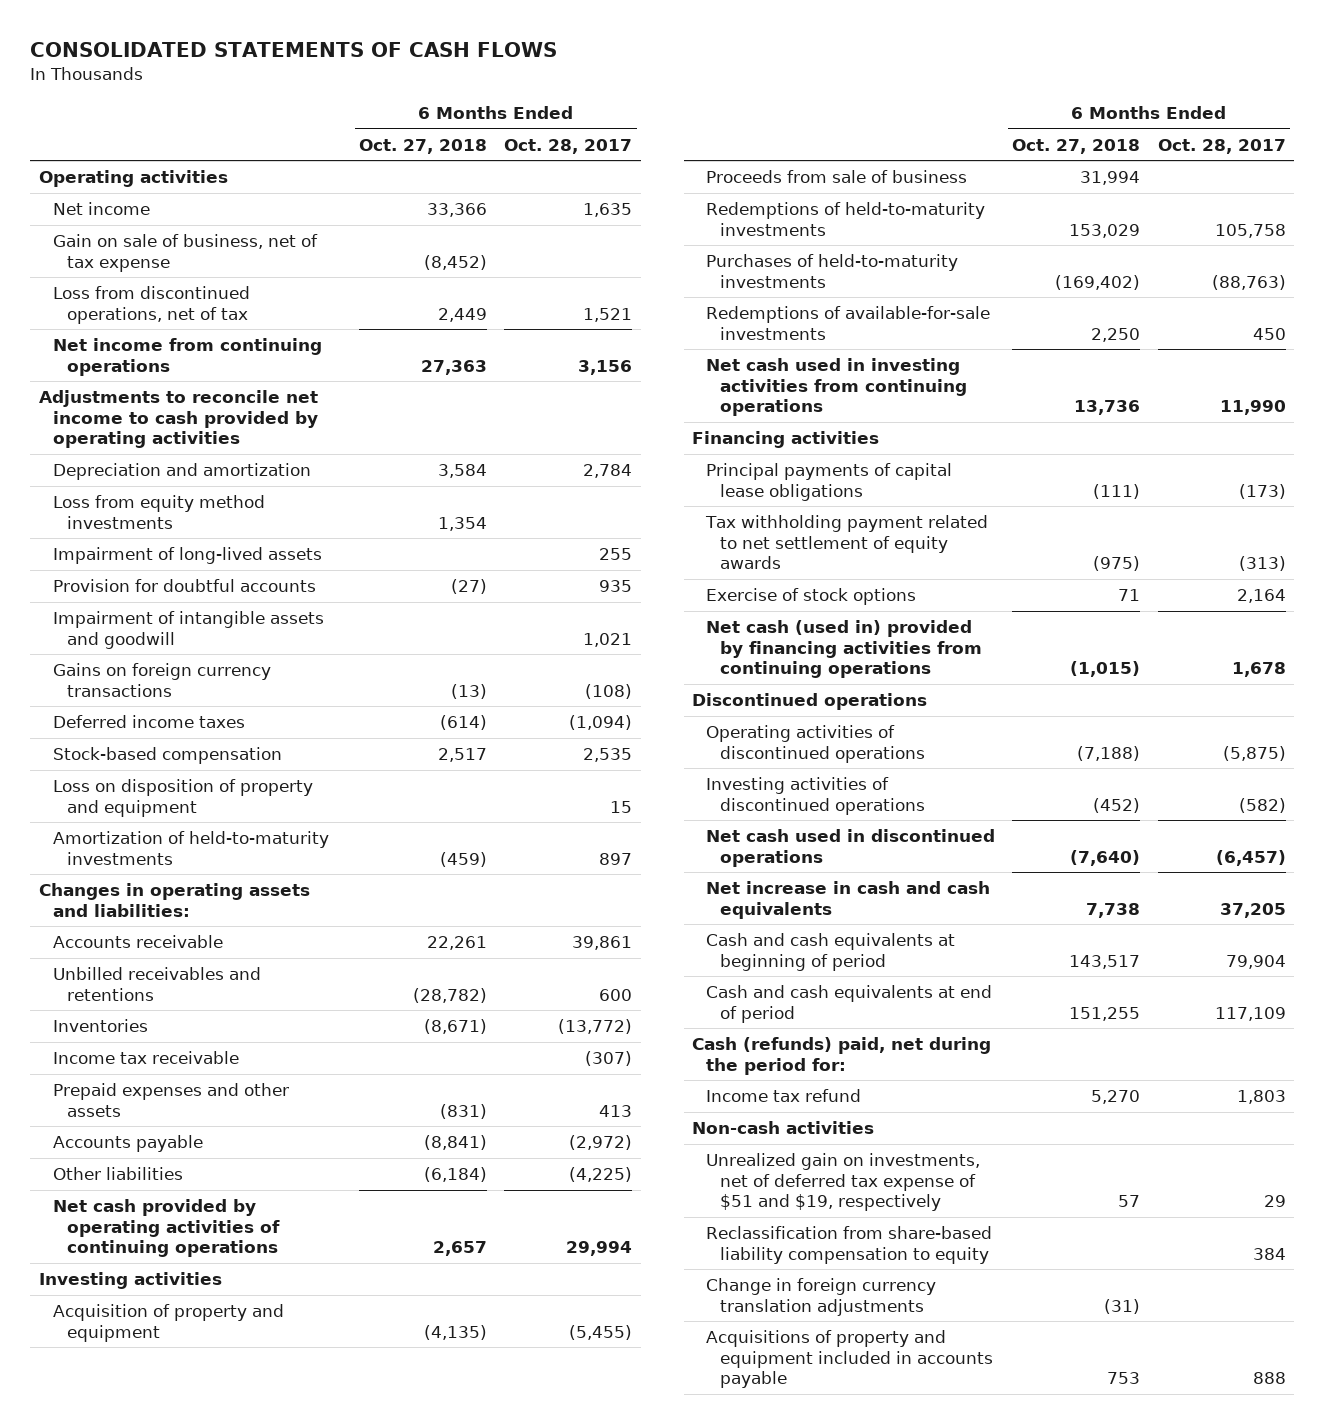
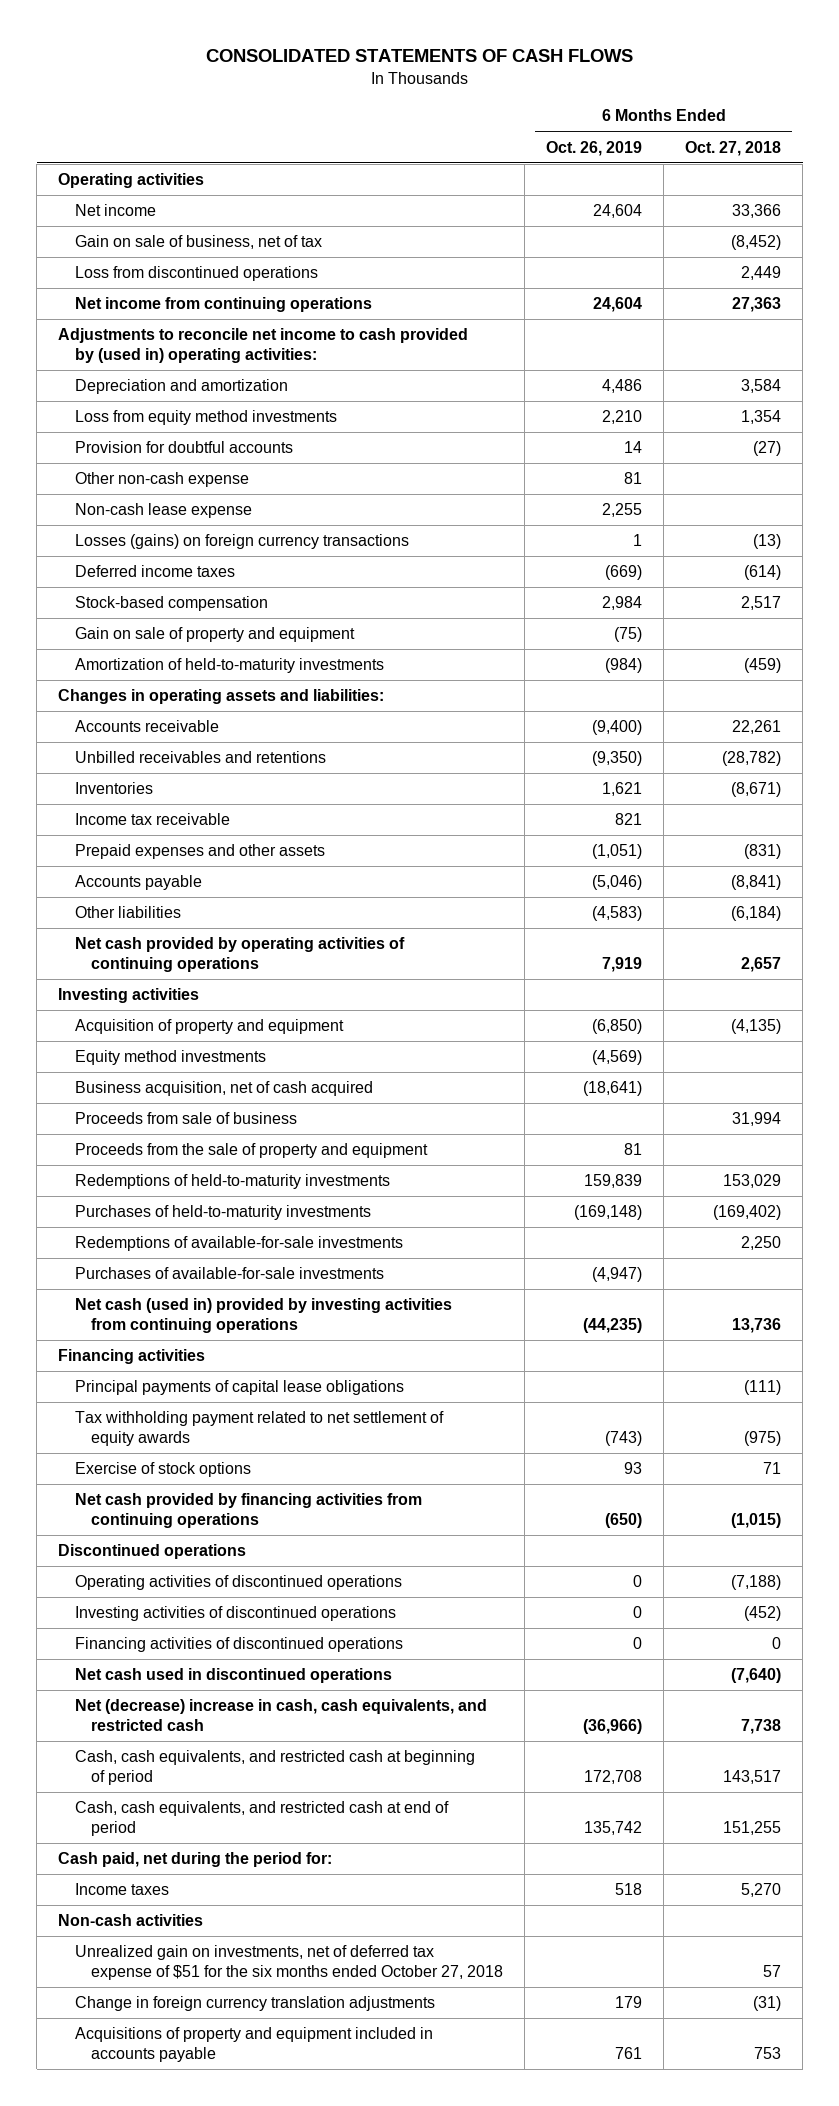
- | 6 Months Ended Oct. 27, 2018 | 6 Months Ended Oct. 28, 2017
+ | 6 Months Ended Oct. 26, 2019 | 6 Months Ended Oct. 27, 2018
- Gain on sale of business, net of tax expense | (8,452) |
- Loss from discontinued operations, net of tax | 2,449 | 1,521
+ Gain on sale of business, net of tax | | (8,452)
+ Loss from discontinued operations | | 2,449
- Adjustments to reconcile net income to cash provided by operating activities
+ Adjustments to reconcile net income to cash provided by (used in) operating activities:
- Impairment of long-lived assets | | 255
- Impairment of intangible assets and goodwill | | 1,021
- Gains on foreign currency transactions | (13) | (108)
+ Other non-cash expense | 81 |
+ Non-cash lease expense | 2,255 |
+ Losses (gains) on foreign currency transactions | 1 | (13)
- Loss on disposition of property and equipment | | 15
+ Gain on sale of property and equipment | (75) |
+ Equity method investments | (4,569) |
+ Business acquisition, net of cash acquired | (18,641) |
+ Proceeds from the sale of property and equipment | 81 |
- Net cash used in investing activities from continuing operations | 13,736 | 11,990
+ Purchases of available-for-sale investments | (4,947) |
+ Net cash (used in) provided by investing activities from continuing operations | (44,235) | 13,736
- Net cash (used in) provided by financing activities from continuing operations | (1,015) | 1,678
+ Net cash provided by financing activities from continuing operations | (650) | (1,015)
+ Financing activities of discontinued operations | 0 | 0
- Net increase in cash and cash equivalents | 7,738 | 37,205
- Cash and cash equivalents at beginning of period | 143,517 | 79,904
- Cash and cash equivalents at end of period | 151,255 | 117,109
- Cash (refunds) paid, net during the period for:
- Income tax refund | 5,270 | 1,803
+ Net (decrease) increase in cash, cash equivalents, and restricted cash | (36,966) | 7,738
+ Cash, cash equivalents, and restricted cash at beginning of period | 172,708 | 143,517
+ Cash, cash equivalents, and restricted cash at end of period | 135,742 | 151,255
+ Cash paid, net during the period for:
+ Income taxes | 518 | 5,270
- Unrealized gain on investments, net of deferred tax expense of $51 and $19, respectively | 57 | 29
- Reclassification from share-based liability compensation to equity | | 384
+ Unrealized gain on investments, net of deferred tax expense of $51 for the six months ended October 27, 2018 | | 57

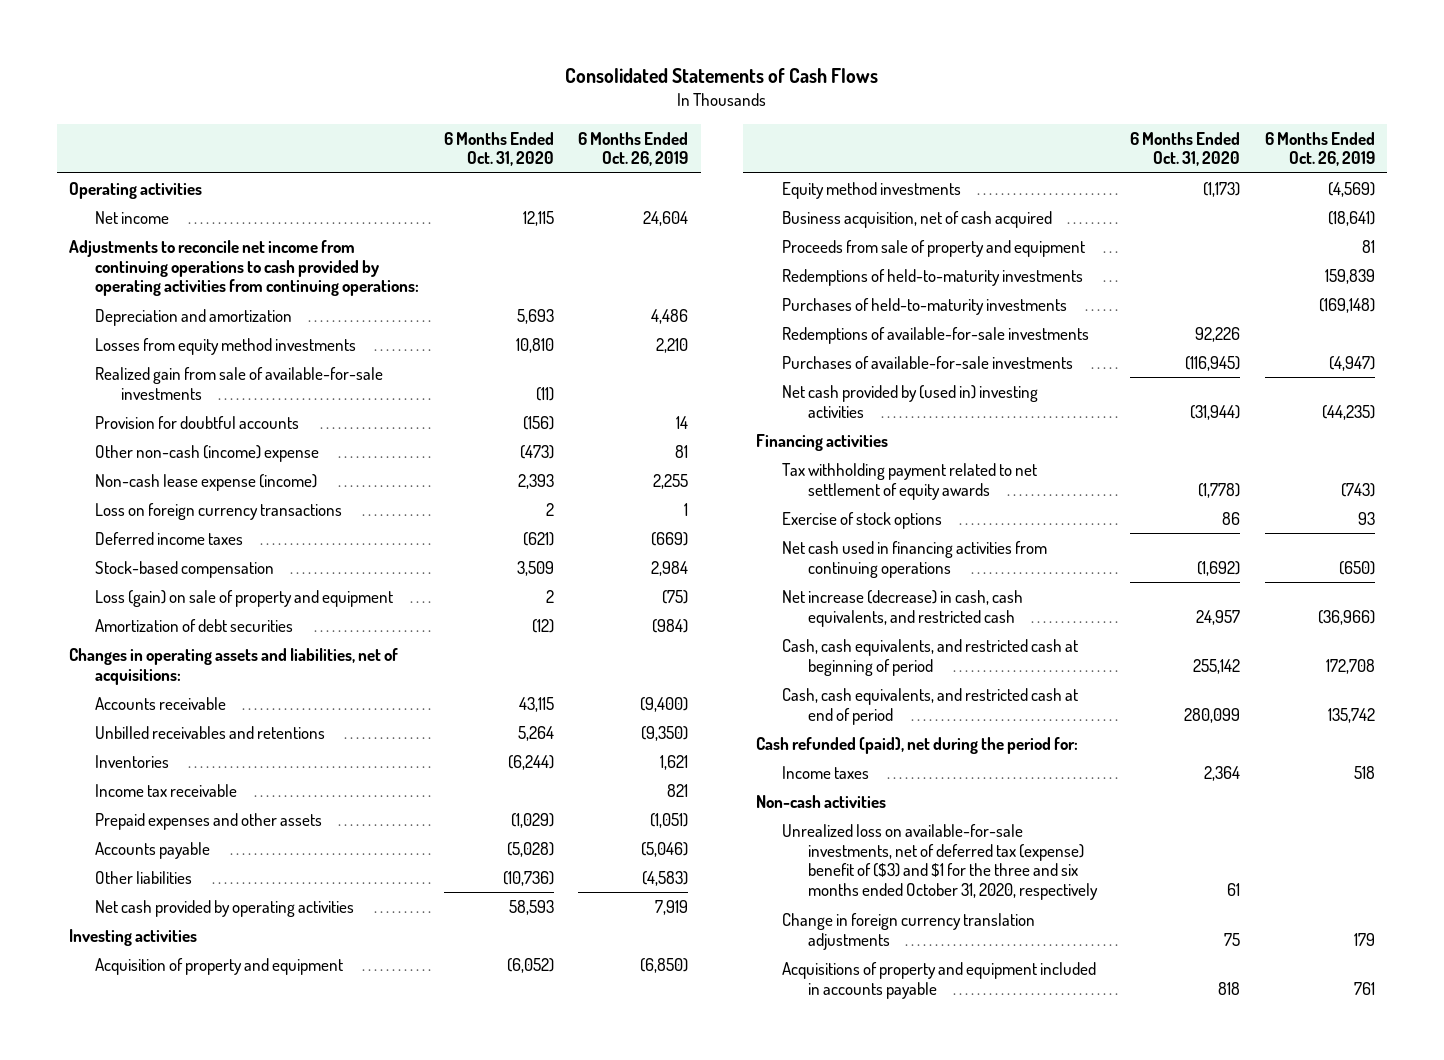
- CONSOLIDATED STATEMENTS OF CASH FLOWS
+ Consolidated Statements of Cash Flows
- | 6 Months Ended Oct. 26, 2019 | 6 Months Ended Oct. 27, 2018
+ | 6 Months Ended Oct. 31, 2020 | 6 Months Ended Oct. 26, 2019
- Gain on sale of business, net of tax | | (8,452)
- Loss from discontinued operations | | 2,449
- Net income from continuing operations | 24,604 | 27,363
- Adjustments to reconcile net income to cash provided by (used in) operating activities:
+ Adjustments to reconcile net income from continuing operations to cash provided by operating activities from continuing operations:
- Loss from equity method investments | 2,210 | 1,354
+ Losses from equity method investments | 10,810 | 2,210
+ Realized gain from sale of available-for-sale investments | (11) |
- Other non-cash expense | 81 |
- Non-cash lease expense | 2,255 |
- Losses (gains) on foreign currency transactions | 1 | (13)
+ Other non-cash (income) expense | (473) | 81
+ Non-cash lease expense (income) | 2,393 | 2,255
+ Loss on foreign currency transactions | 2 | 1
- Gain on sale of property and equipment | (75) |
- Amortization of held-to-maturity investments | (984) | (459)
- Changes in operating assets and liabilities:
+ Loss (gain) on sale of property and equipment | 2 | (75)
+ Amortization of debt securities | (12) | (984)
+ Changes in operating assets and liabilities, net of acquisitions:
- Net cash provided by operating activities of continuing operations | 7,919 | 2,657
+ Net cash provided by operating activities | 58,593 | 7,919
- Proceeds from sale of business | | 31,994
- Proceeds from the sale of property and equipment | 81 |
+ Proceeds from sale of property and equipment | | 81
- Net cash (used in) provided by investing activities from continuing operations | (44,235) | 13,736
+ Net cash provided by (used in) investing activities | (31,944) | (44,235)
- Principal payments of capital lease obligations | | (111)
- Net cash provided by financing activities from continuing operations | (650) | (1,015)
- Discontinued operations
- Operating activities of discontinued operations | 0 | (7,188)
- Investing activities of discontinued operations | 0 | (452)
- Financing activities of discontinued operations | 0 | 0
- Net cash used in discontinued operations | | (7,640)
- Net (decrease) increase in cash, cash equivalents, and restricted cash | (36,966) | 7,738
+ Net cash used in financing activities from continuing operations | (1,692) | (650)
+ Net increase (decrease) in cash, cash equivalents, and restricted cash | 24,957 | (36,966)
- Cash paid, net during the period for:
+ Cash refunded (paid), net during the period for:
- Unrealized gain on investments, net of deferred tax expense of $51 for the six months ended October 27, 2018 | | 57
+ Unrealized loss on available-for-sale investments, net of deferred tax (expense) benefit of ($3) and $1 for the three and six months ended October 31, 2020, respectively | 61 |

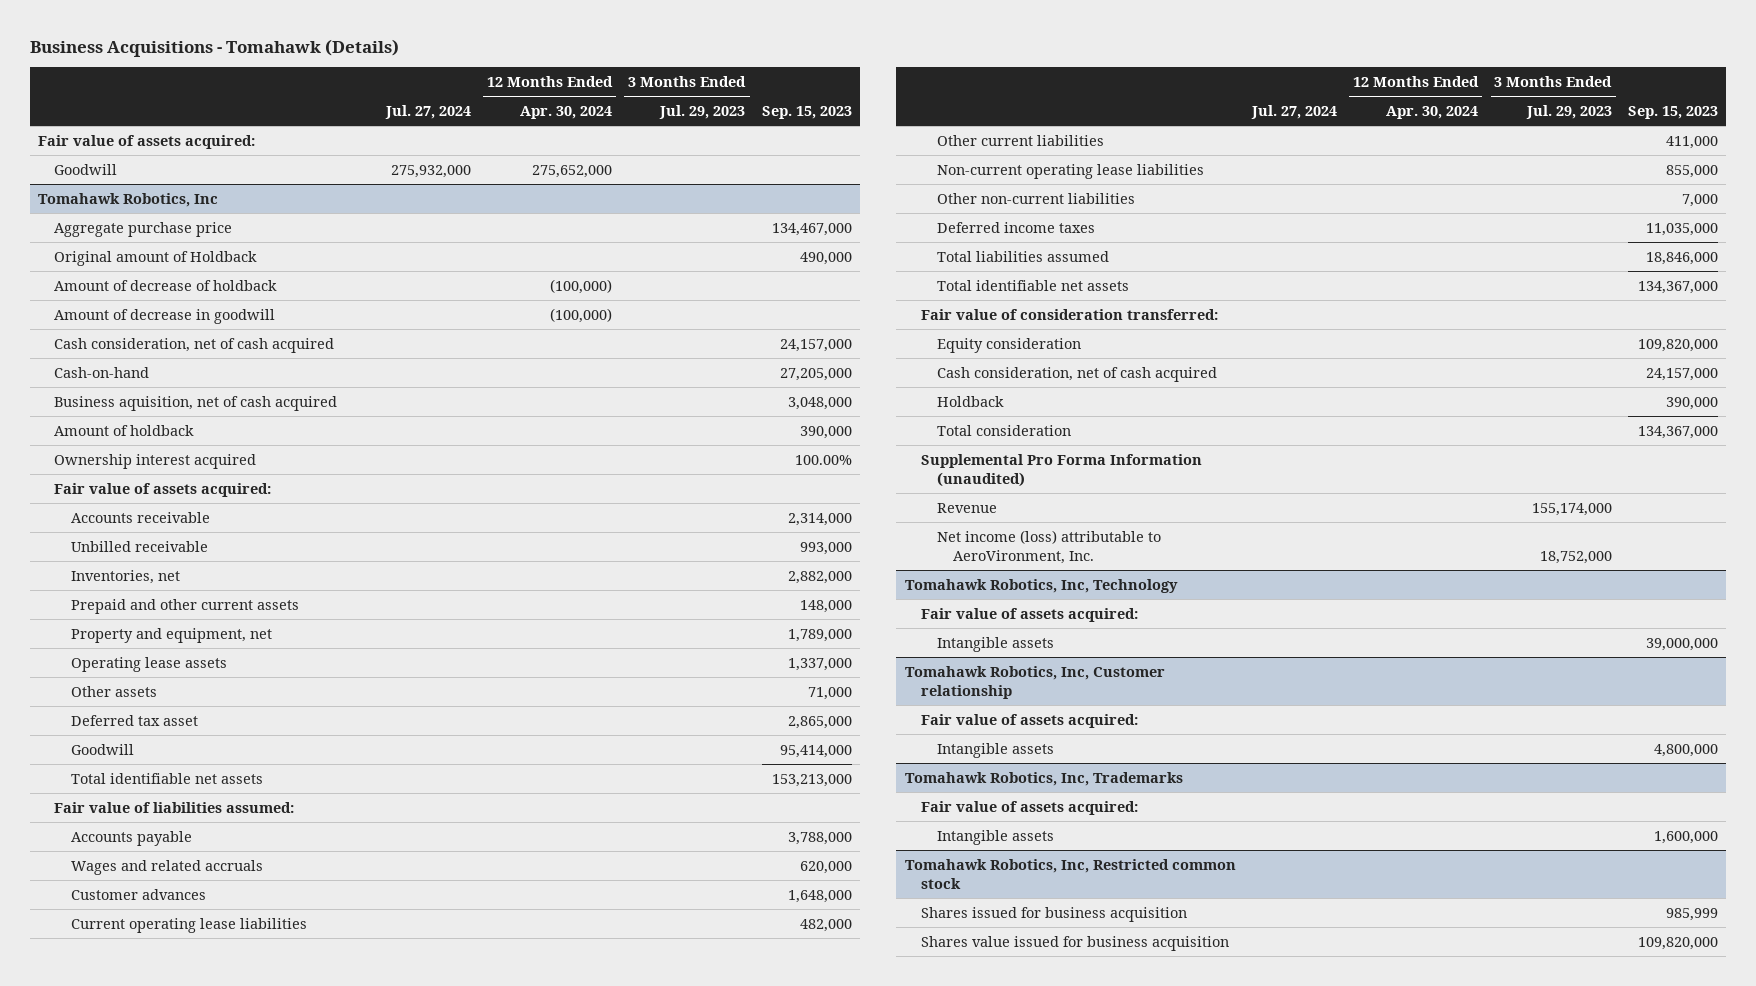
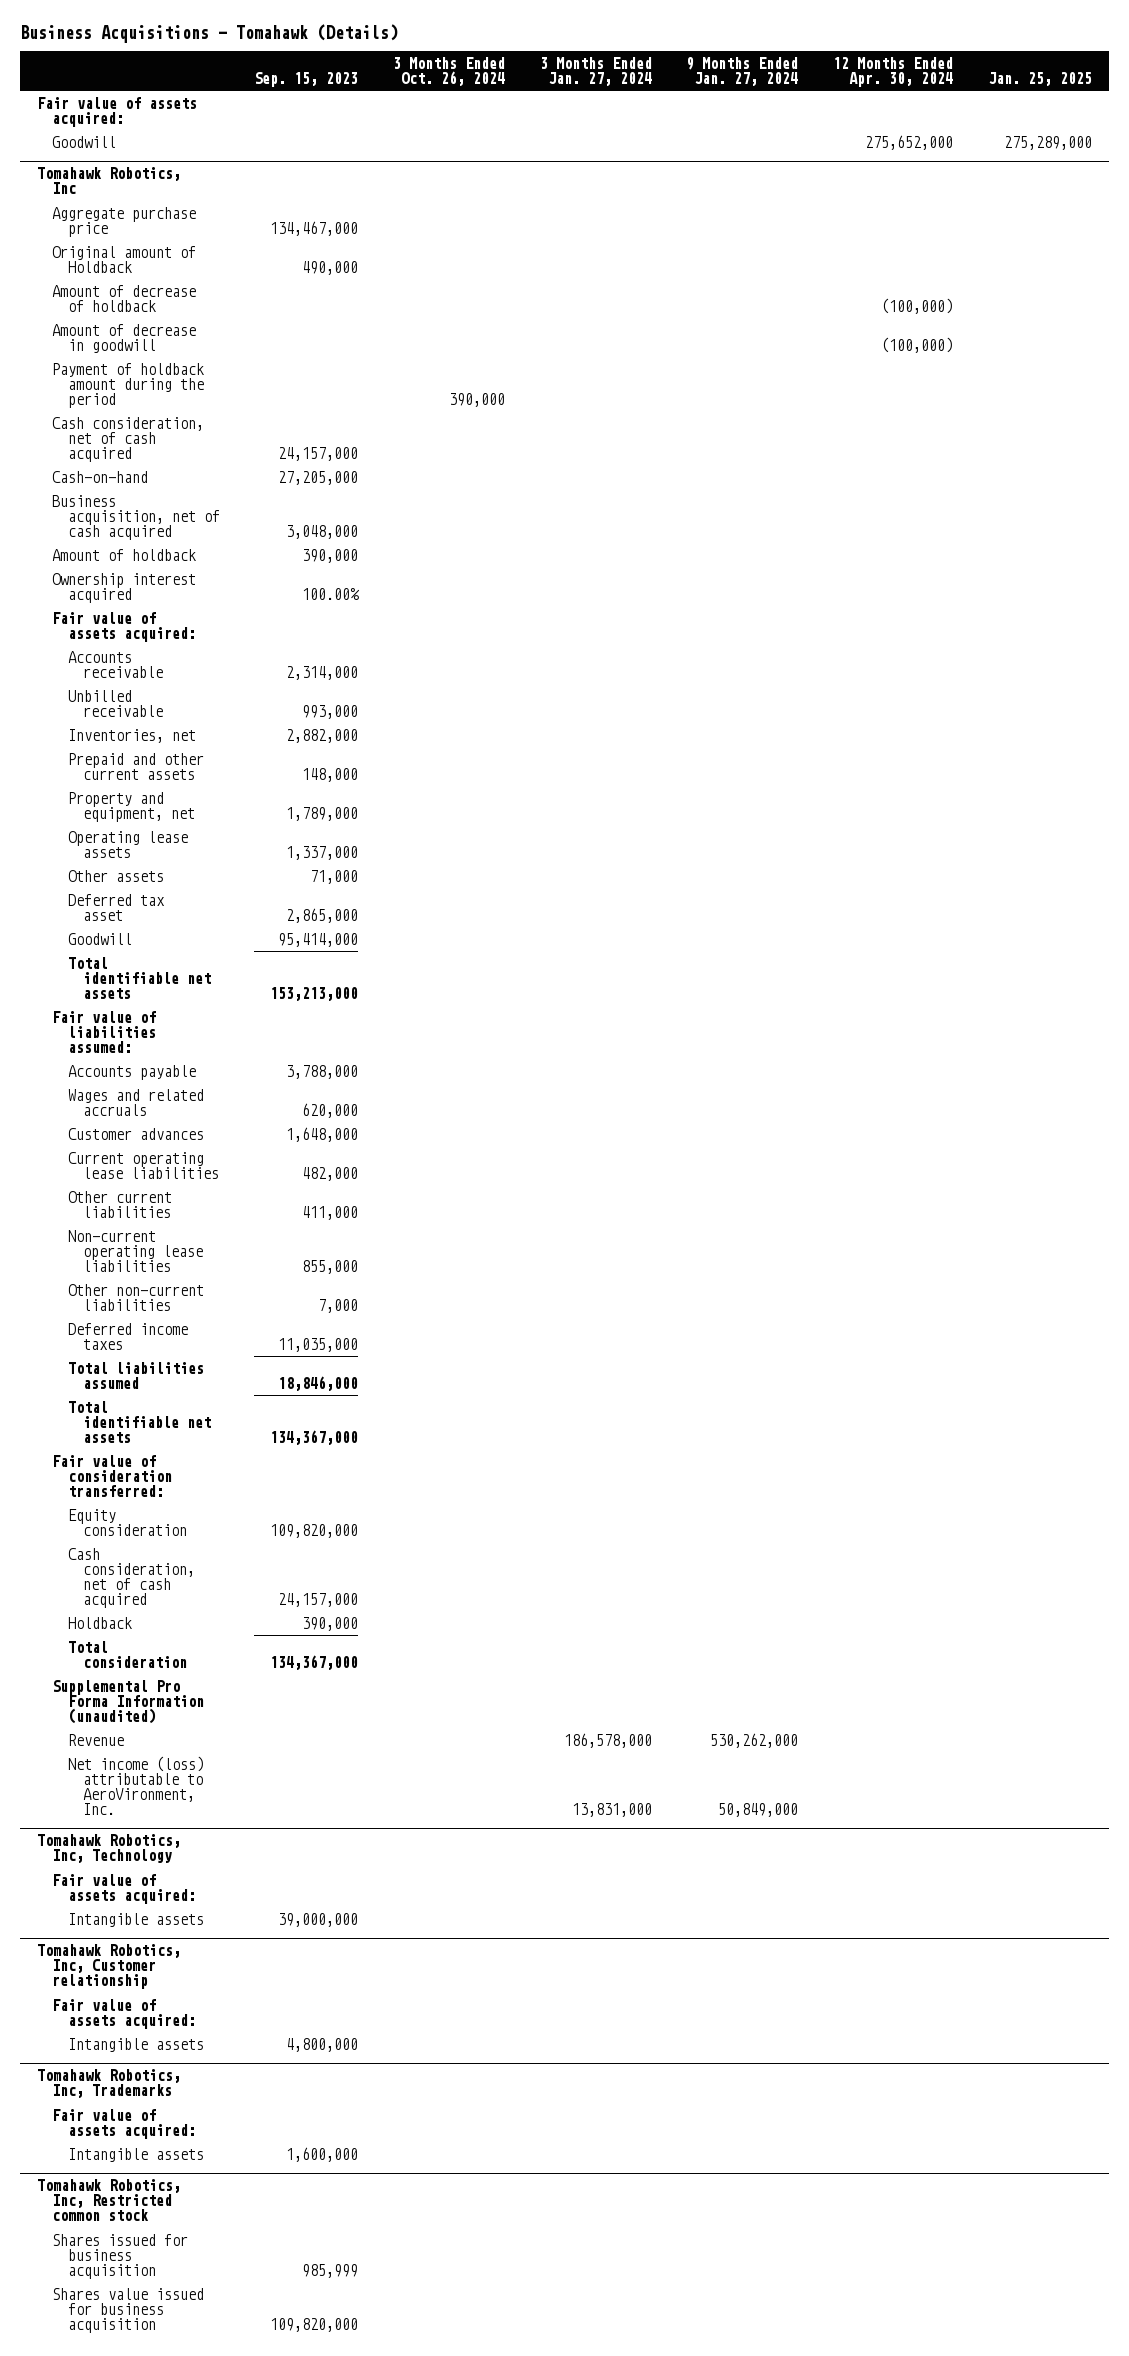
- | Jul. 27, 2024 | 12 Months Ended Apr. 30, 2024 | 3 Months Ended Jul. 29, 2023 | Sep. 15, 2023
+ | Sep. 15, 2023 | 3 Months Ended Oct. 26, 2024 | 3 Months Ended Jan. 27, 2024 | 9 Months Ended Jan. 27, 2024 | 12 Months Ended Apr. 30, 2024 | Jan. 25, 2025
@ Tomahawk Robotics, Inc
+ Payment of holdback amount during the period | | 390,000 | | | |
- Business aquisition, net of cash acquired | | | | 3,048,000
+ Business acquisition, net of cash acquired | 3,048,000 | | | | |

